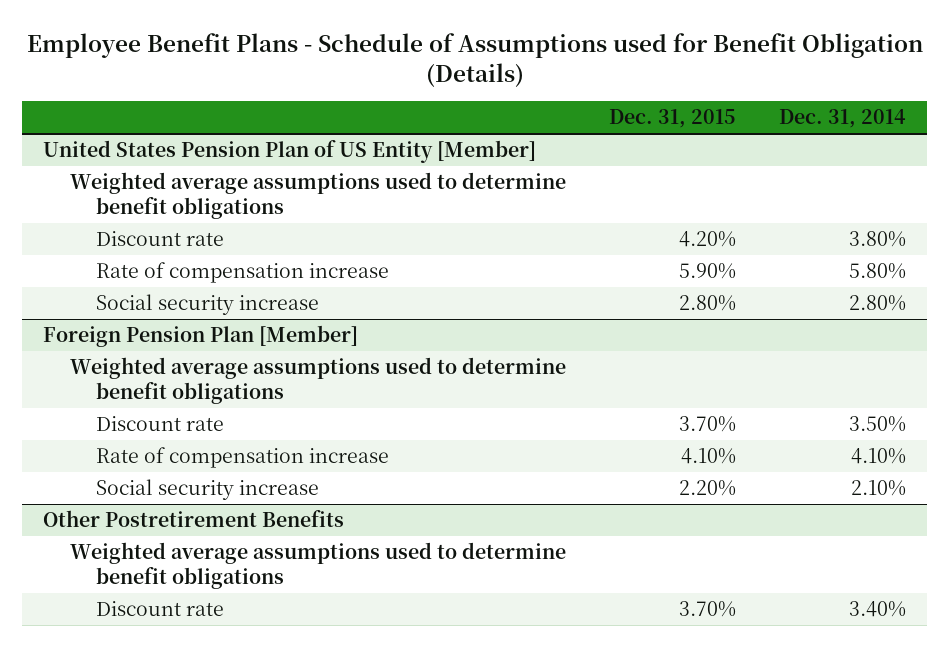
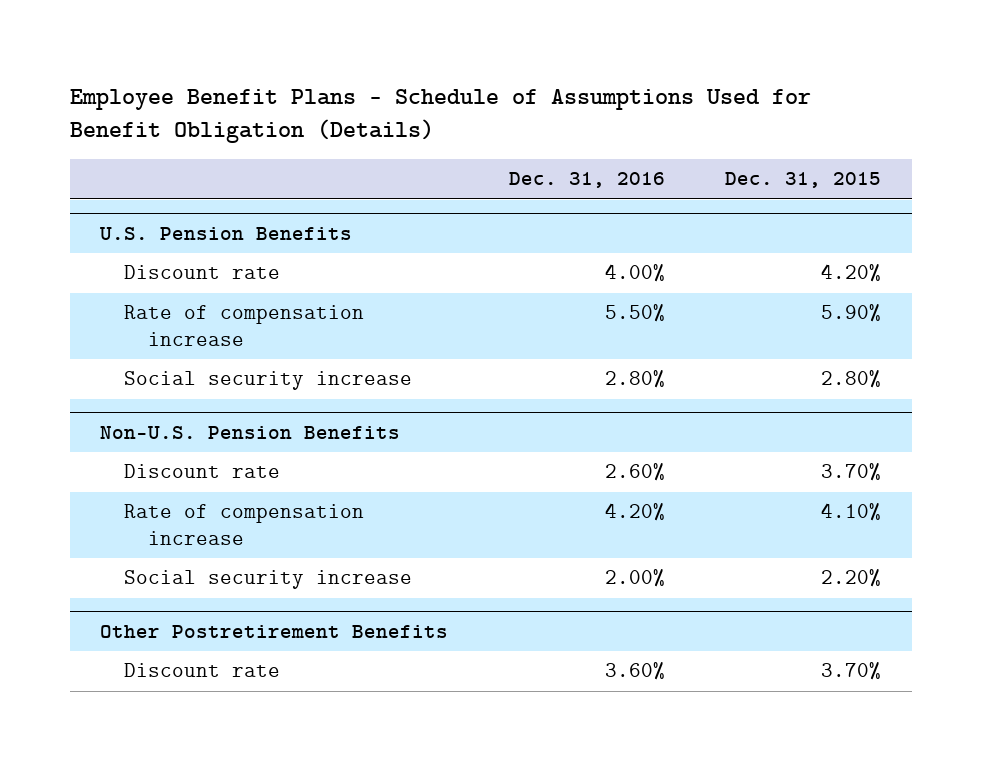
- Employee Benefit Plans - Schedule of Assumptions used for Benefit Obligation (Details)
+ Employee Benefit Plans - Schedule of Assumptions Used for Benefit Obligation (Details)
- | Dec. 31, 2015 | Dec. 31, 2014
+ | Dec. 31, 2016 | Dec. 31, 2015
- United States Pension Plan of US Entity [Member]
- Weighted average assumptions used to determine benefit obligations
+ U.S. Pension Benefits
- Foreign Pension Plan [Member]
- Weighted average assumptions used to determine benefit obligations
+ Non-U.S. Pension Benefits
@ Other Postretirement Benefits
- Weighted average assumptions used to determine benefit obligations

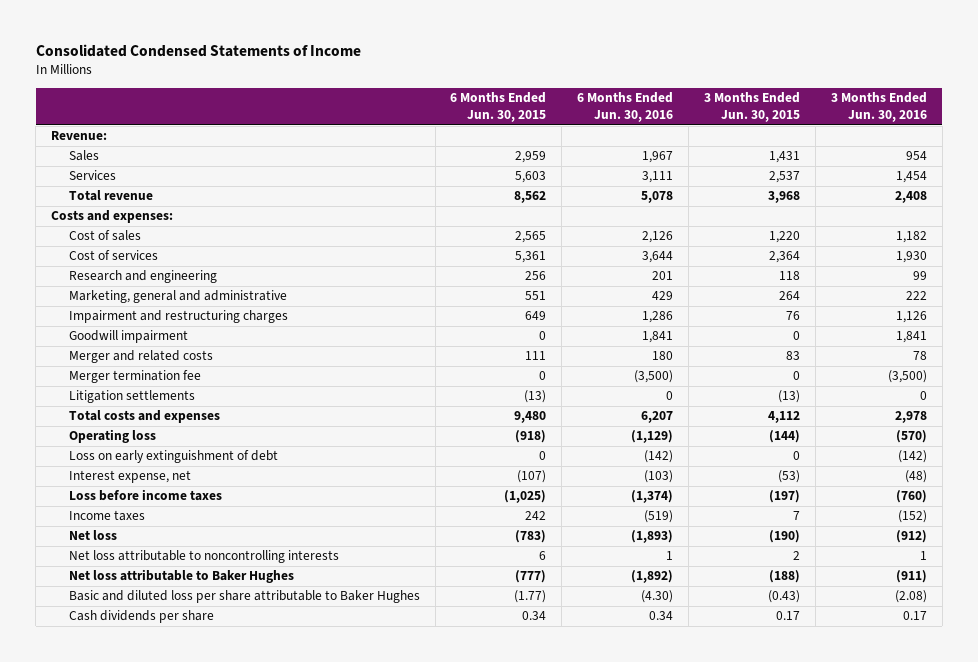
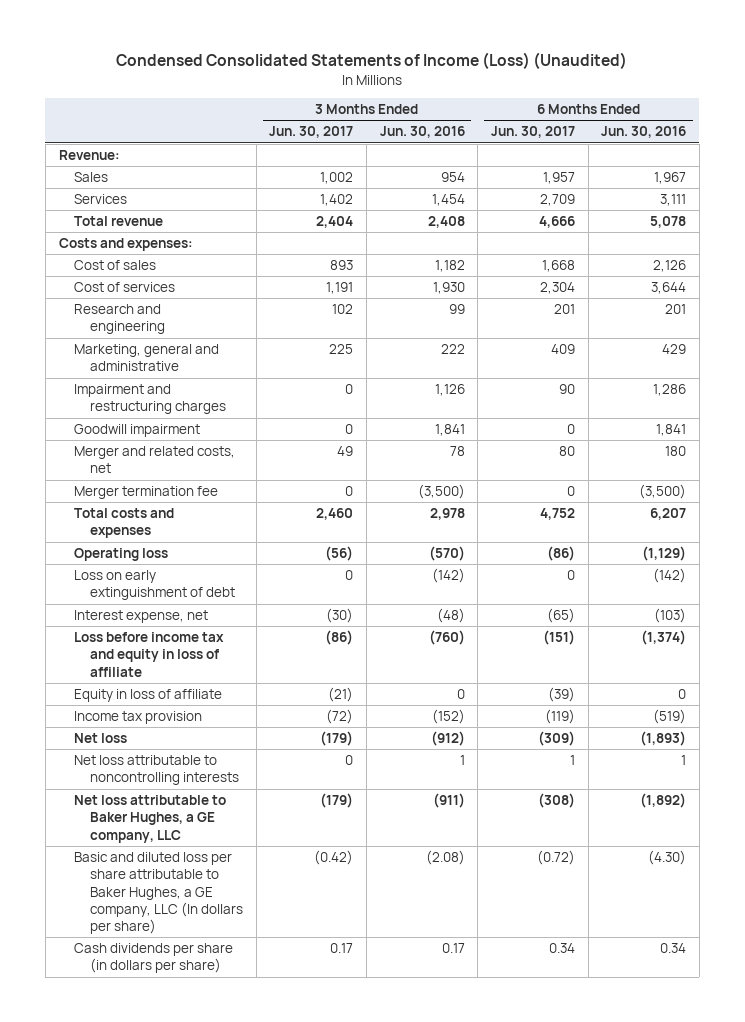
- Consolidated Condensed Statements of Income
+ Condensed Consolidated Statements of Income (Loss) (Unaudited)
- | 6 Months Ended Jun. 30, 2015 | 6 Months Ended Jun. 30, 2016 | 3 Months Ended Jun. 30, 2015 | 3 Months Ended Jun. 30, 2016
+ | 3 Months Ended Jun. 30, 2017 | 3 Months Ended Jun. 30, 2016 | 6 Months Ended Jun. 30, 2017 | 6 Months Ended Jun. 30, 2016
- Merger and related costs | 111 | 180 | 83 | 78
+ Merger and related costs, net | 49 | 78 | 80 | 180
- Litigation settlements | (13) | 0 | (13) | 0
- Loss before income taxes | (1,025) | (1,374) | (197) | (760)
- Income taxes | 242 | (519) | 7 | (152)
+ Loss before income tax and equity in loss of affiliate | (86) | (760) | (151) | (1,374)
+ Equity in loss of affiliate | (21) | 0 | (39) | 0
+ Income tax provision | (72) | (152) | (119) | (519)
- Net loss attributable to Baker Hughes | (777) | (1,892) | (188) | (911)
- Basic and diluted loss per share attributable to Baker Hughes | (1.77) | (4.30) | (0.43) | (2.08)
- Cash dividends per share | 0.34 | 0.34 | 0.17 | 0.17
+ Net loss attributable to Baker Hughes, a GE company, LLC | (179) | (911) | (308) | (1,892)
+ Basic and diluted loss per share attributable to Baker Hughes, a GE company, LLC (In dollars per share) | (0.42) | (2.08) | (0.72) | (4.30)
+ Cash dividends per share (in dollars per share) | 0.17 | 0.17 | 0.34 | 0.34

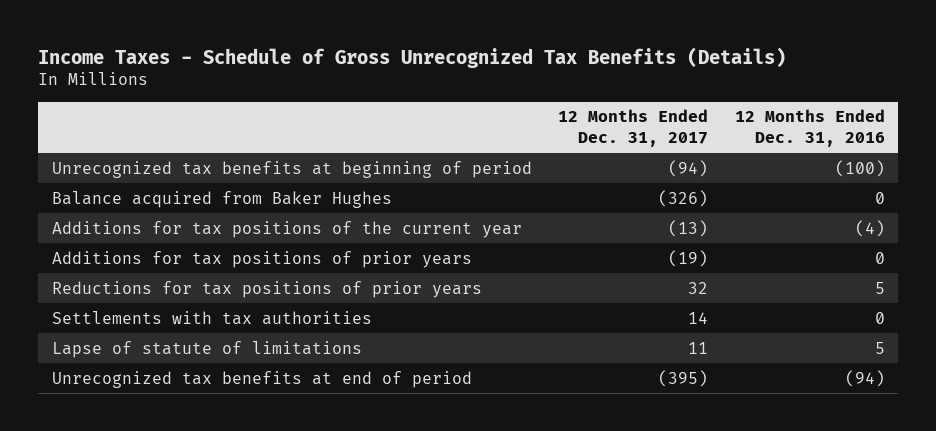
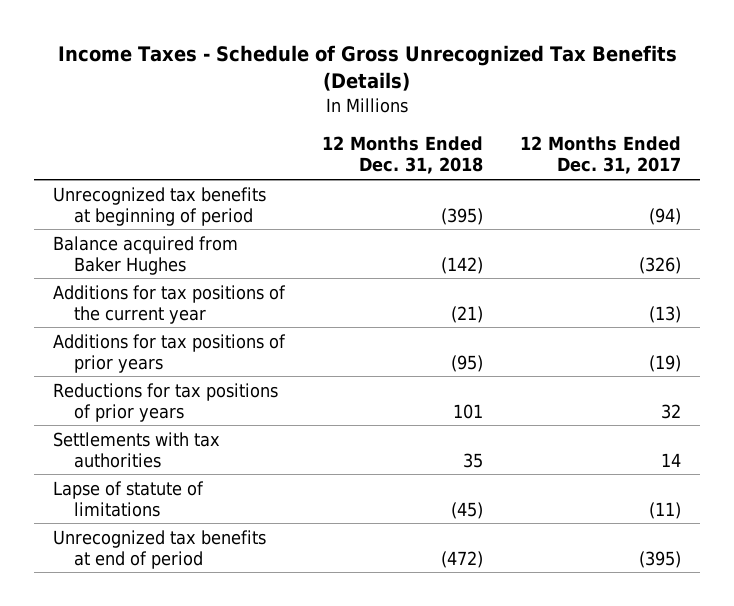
- | 12 Months Ended Dec. 31, 2017 | 12 Months Ended Dec. 31, 2016
+ | 12 Months Ended Dec. 31, 2018 | 12 Months Ended Dec. 31, 2017
- Lapse of statute of limitations | 11 | 5
+ Lapse of statute of limitations | (45) | (11)

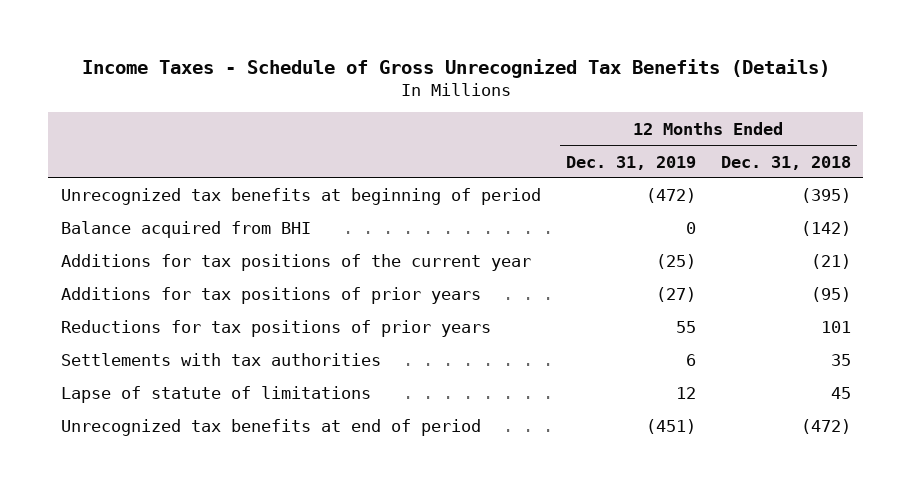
- | 12 Months Ended Dec. 31, 2018 | 12 Months Ended Dec. 31, 2017
+ | 12 Months Ended Dec. 31, 2019 | 12 Months Ended Dec. 31, 2018
- Balance acquired from Baker Hughes | (142) | (326)
+ Balance acquired from BHI | 0 | (142)
- Lapse of statute of limitations | (45) | (11)
+ Lapse of statute of limitations | 12 | 45

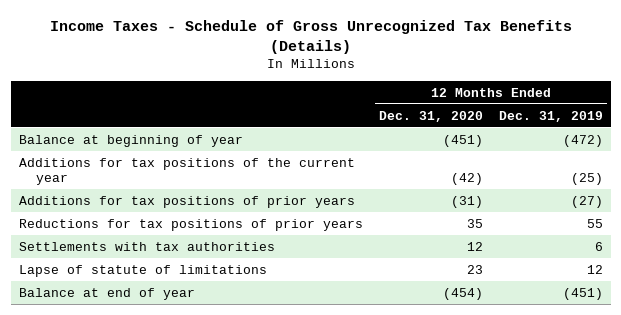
- | 12 Months Ended Dec. 31, 2019 | 12 Months Ended Dec. 31, 2018
+ | 12 Months Ended Dec. 31, 2020 | 12 Months Ended Dec. 31, 2019
- Unrecognized tax benefits at beginning of period | (472) | (395)
- Balance acquired from BHI | 0 | (142)
+ Balance at beginning of year | (451) | (472)
- Unrecognized tax benefits at end of period | (451) | (472)
+ Balance at end of year | (454) | (451)

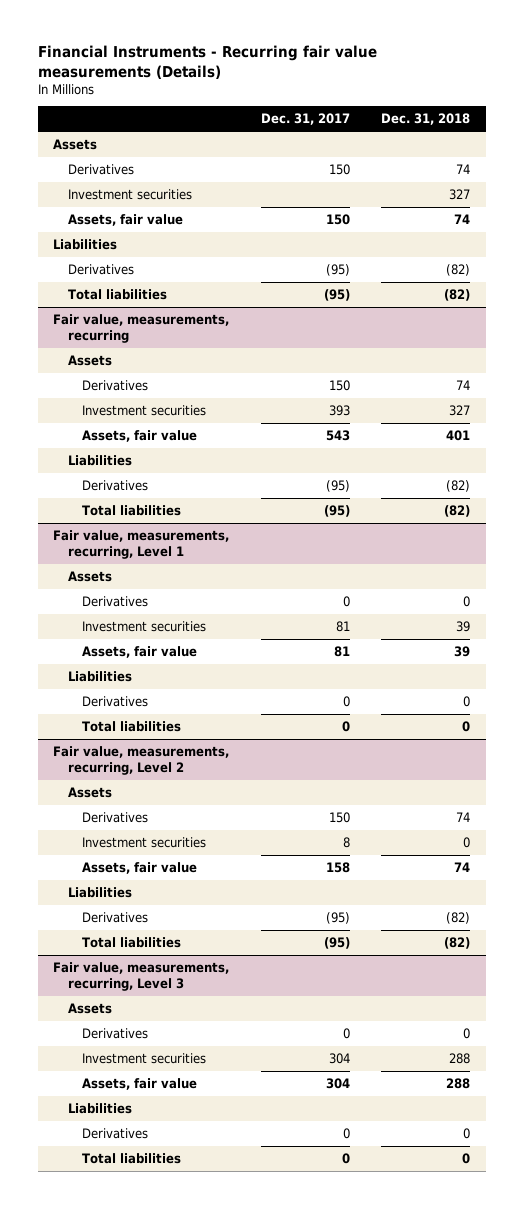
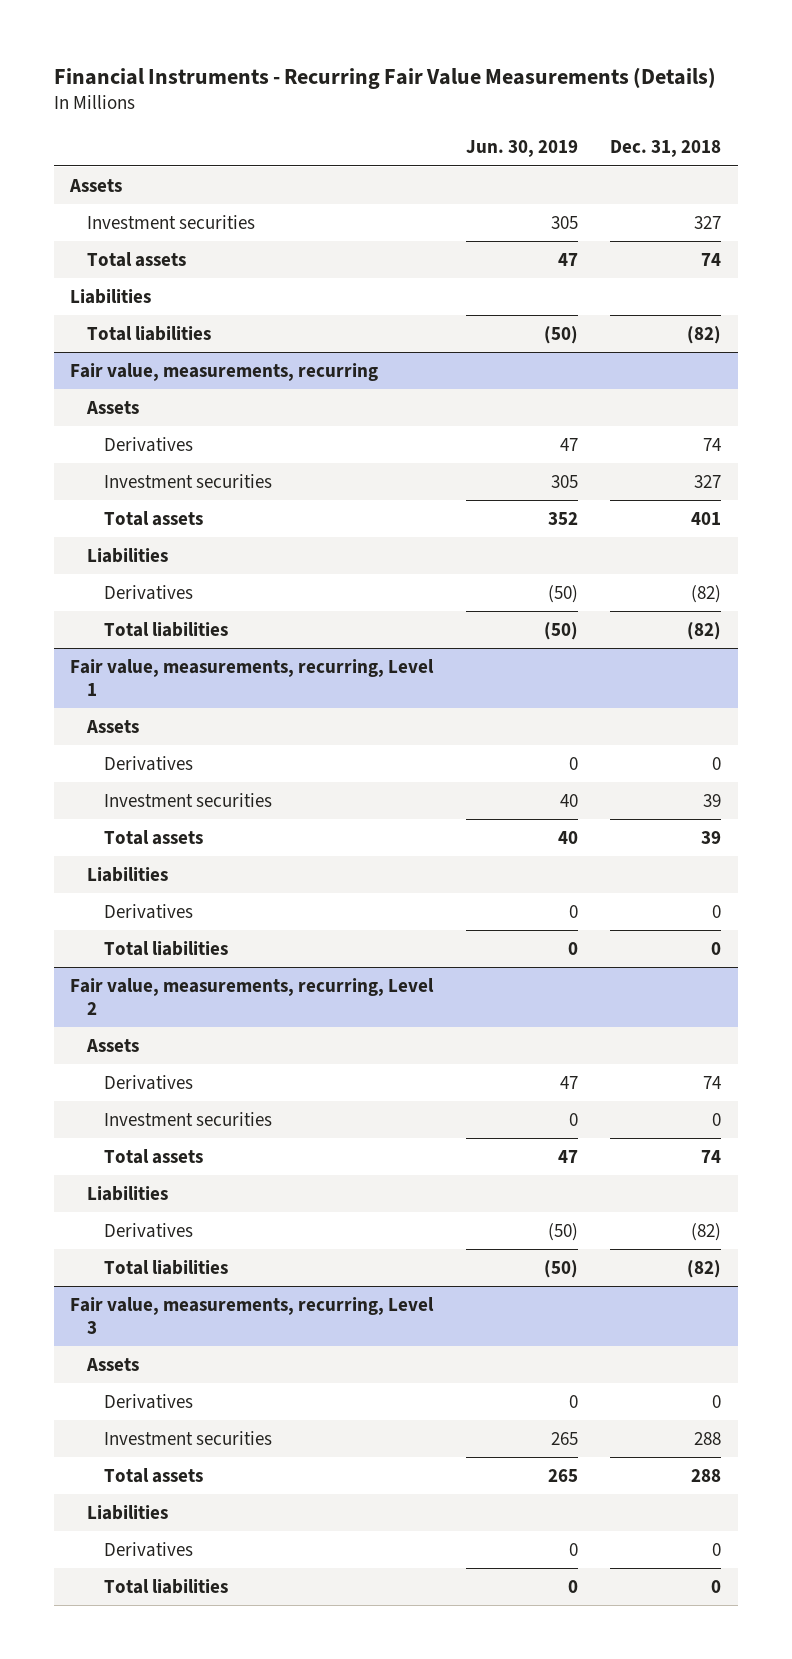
- Financial Instruments - Recurring fair value measurements (Details)
+ Financial Instruments - Recurring Fair Value Measurements (Details)
- | Dec. 31, 2017 | Dec. 31, 2018
+ | Jun. 30, 2019 | Dec. 31, 2018
- Derivatives | 150 | 74
- Assets, fair value | 150 | 74
+ Total assets | 47 | 74
- Derivatives | (95) | (82)
@ Fair value, measurements, recurring
- Assets, fair value | 543 | 401
+ Total assets | 352 | 401
@ Fair value, measurements, recurring, Level 1
- Assets, fair value | 81 | 39
+ Total assets | 40 | 39
@ Fair value, measurements, recurring, Level 2
- Assets, fair value | 158 | 74
+ Total assets | 47 | 74
@ Fair value, measurements, recurring, Level 3
- Assets, fair value | 304 | 288
+ Total assets | 265 | 288

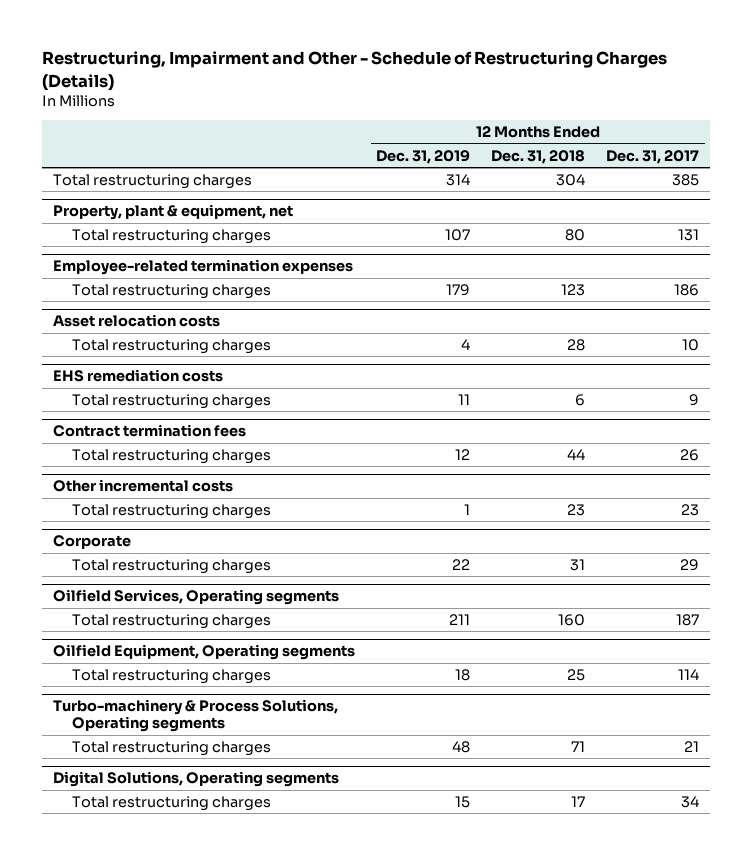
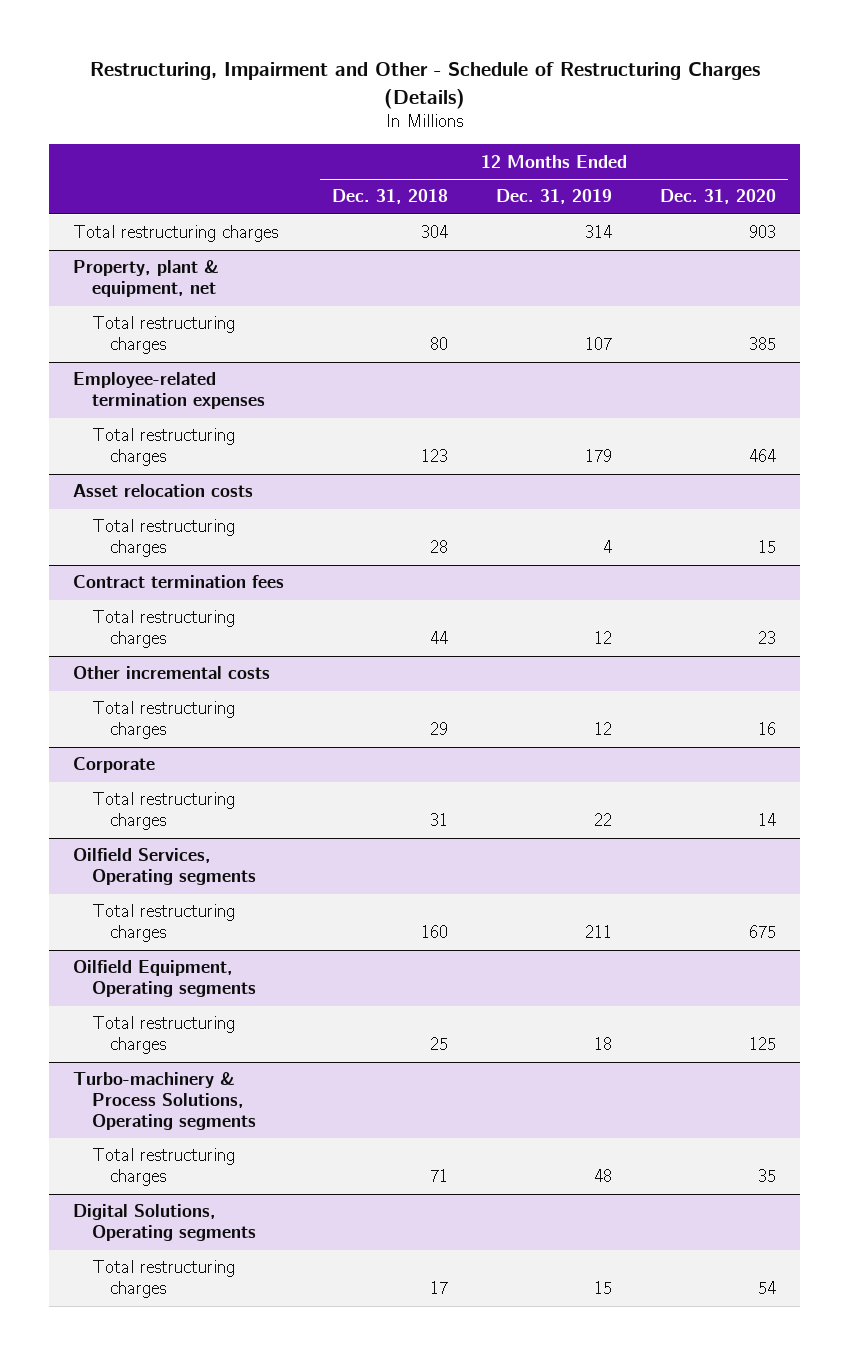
- | 12 Months Ended Dec. 31, 2019 | 12 Months Ended Dec. 31, 2018 | 12 Months Ended Dec. 31, 2017
+ | 12 Months Ended Dec. 31, 2018 | 12 Months Ended Dec. 31, 2019 | 12 Months Ended Dec. 31, 2020
- EHS remediation costs
- Total restructuring charges | 11 | 6 | 9
@ Other incremental costs
- Total restructuring charges | 1 | 23 | 23
+ Total restructuring charges | 29 | 12 | 16

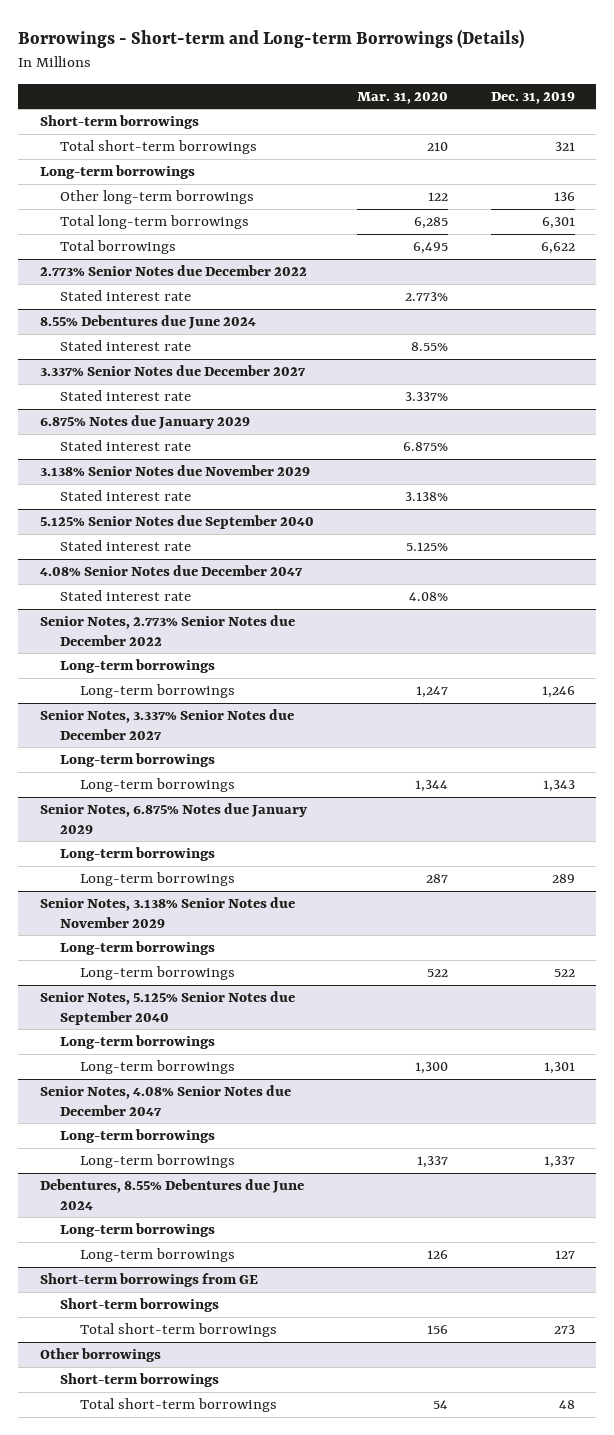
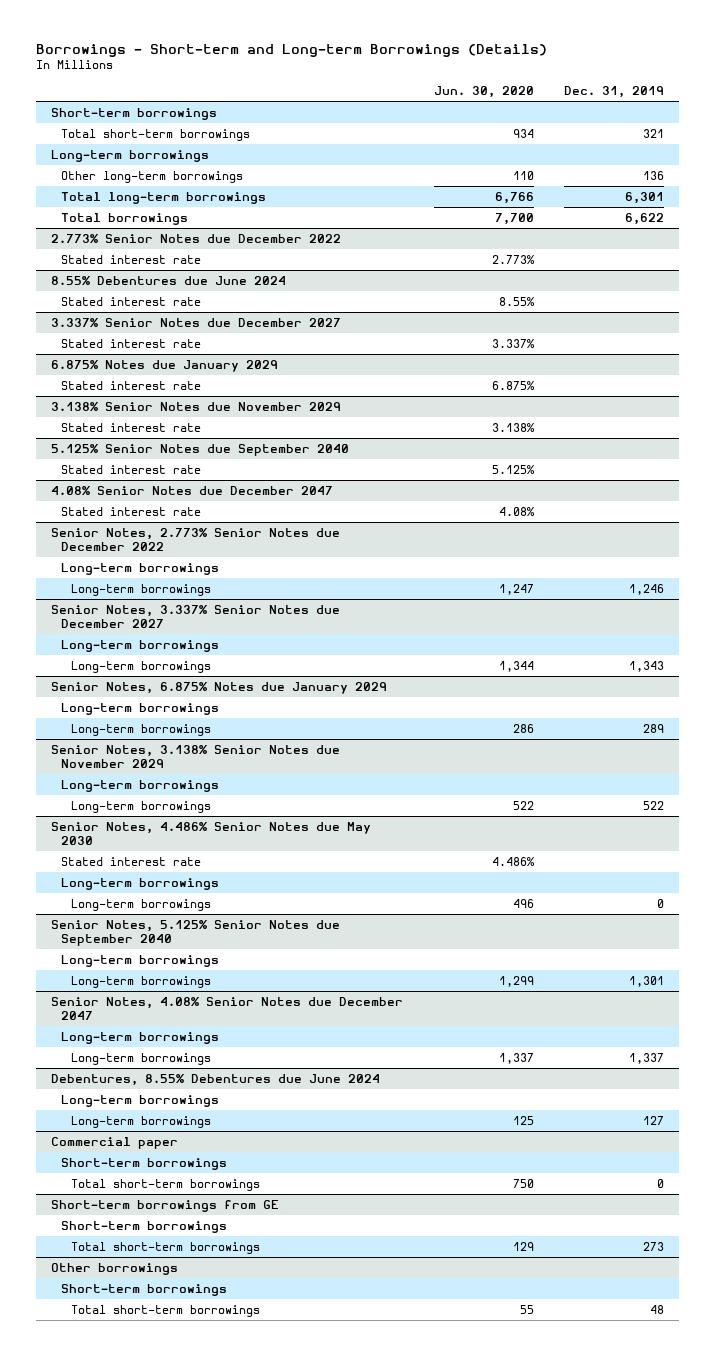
- | Mar. 31, 2020 | Dec. 31, 2019
+ | Jun. 30, 2020 | Dec. 31, 2019
+ Senior Notes, 4.486% Senior Notes due May 2030
+ Stated interest rate | 4.486% |
+ Long-term borrowings
+ Long-term borrowings | 496 | 0
+ Commercial paper
+ Short-term borrowings
+ Total short-term borrowings | 750 | 0

